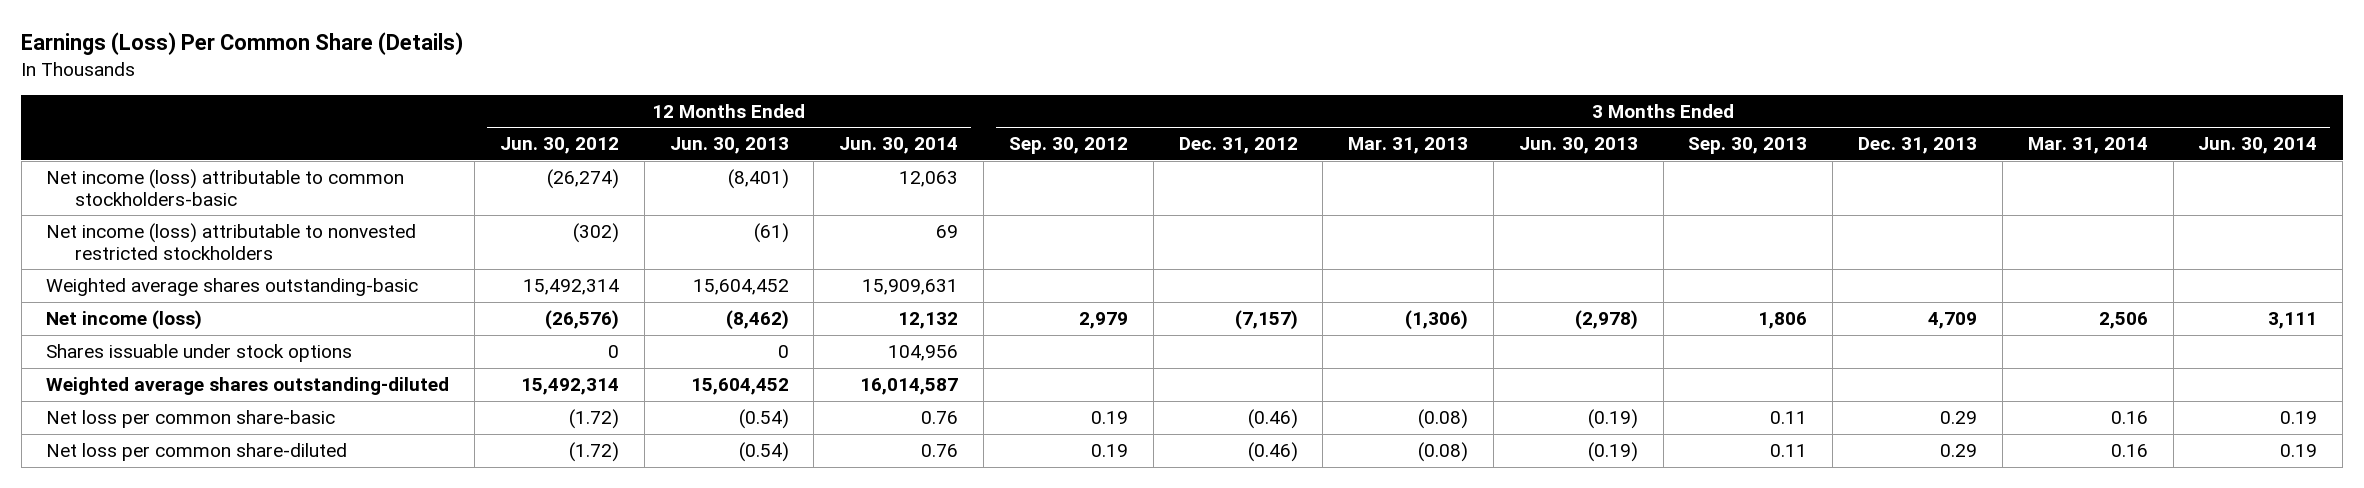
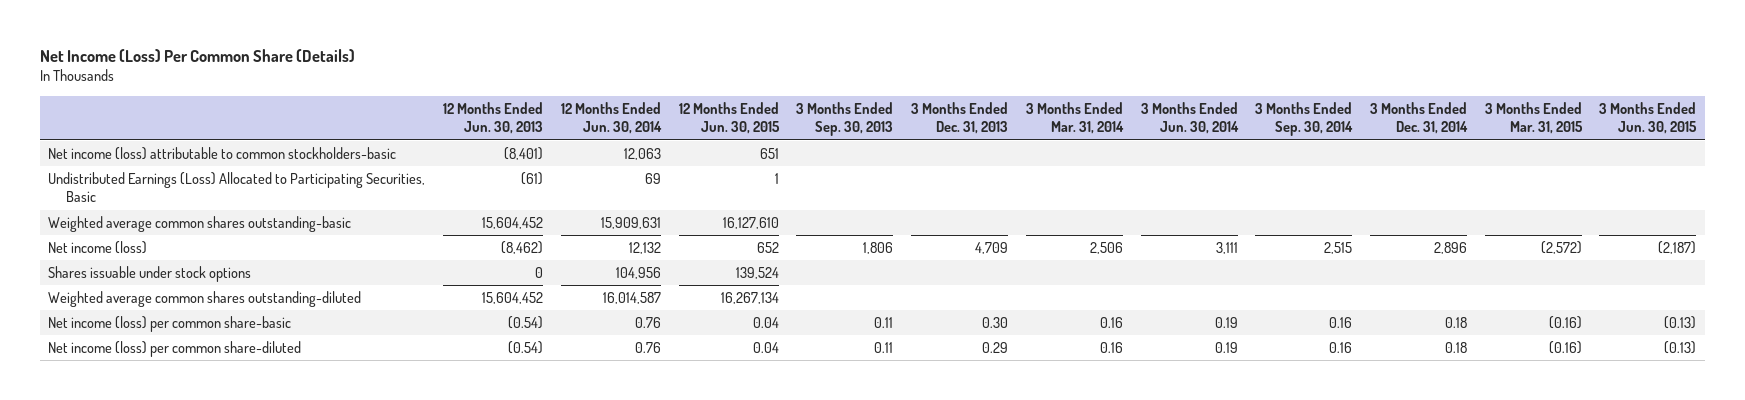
- Earnings (Loss) Per Common Share (Details)
+ Net Income (Loss) Per Common Share (Details)
- | 12 Months Ended Jun. 30, 2012 | 12 Months Ended Jun. 30, 2013 | 12 Months Ended Jun. 30, 2014 | 3 Months Ended Sep. 30, 2012 | 3 Months Ended Dec. 31, 2012 | 3 Months Ended Mar. 31, 2013 | 3 Months Ended Jun. 30, 2013 | 3 Months Ended Sep. 30, 2013 | 3 Months Ended Dec. 31, 2013 | 3 Months Ended Mar. 31, 2014 | 3 Months Ended Jun. 30, 2014
+ | 12 Months Ended Jun. 30, 2013 | 12 Months Ended Jun. 30, 2014 | 12 Months Ended Jun. 30, 2015 | 3 Months Ended Sep. 30, 2013 | 3 Months Ended Dec. 31, 2013 | 3 Months Ended Mar. 31, 2014 | 3 Months Ended Jun. 30, 2014 | 3 Months Ended Sep. 30, 2014 | 3 Months Ended Dec. 31, 2014 | 3 Months Ended Mar. 31, 2015 | 3 Months Ended Jun. 30, 2015
- Net income (loss) attributable to nonvested restricted stockholders | (302) | (61) | 69 | | | | | | | |
- Weighted average shares outstanding-basic | 15,492,314 | 15,604,452 | 15,909,631 | | | | | | | |
+ Undistributed Earnings (Loss) Allocated to Participating Securities, Basic | (61) | 69 | 1 | | | | | | | |
+ Weighted average common shares outstanding-basic | 15,604,452 | 15,909,631 | 16,127,610 | | | | | | | |
- Weighted average shares outstanding-diluted | 15,492,314 | 15,604,452 | 16,014,587 | | | | | | | |
- Net loss per common share-basic | (1.72) | (0.54) | 0.76 | 0.19 | (0.46) | (0.08) | (0.19) | 0.11 | 0.29 | 0.16 | 0.19
- Net loss per common share-diluted | (1.72) | (0.54) | 0.76 | 0.19 | (0.46) | (0.08) | (0.19) | 0.11 | 0.29 | 0.16 | 0.19
+ Weighted average common shares outstanding-diluted | 15,604,452 | 16,014,587 | 16,267,134 | | | | | | | |
+ Net income (loss) per common share-basic | (0.54) | 0.76 | 0.04 | 0.11 | 0.30 | 0.16 | 0.19 | 0.16 | 0.18 | (0.16) | (0.13)
+ Net income (loss) per common share-diluted | (0.54) | 0.76 | 0.04 | 0.11 | 0.29 | 0.16 | 0.19 | 0.16 | 0.18 | (0.16) | (0.13)

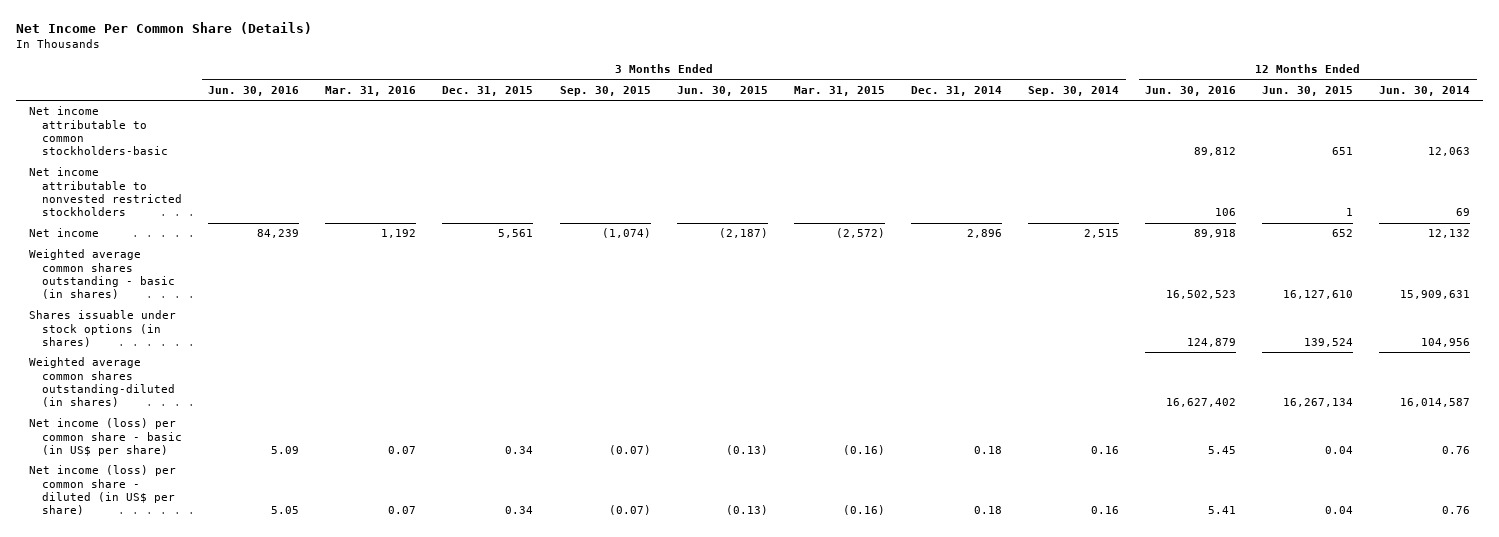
- Net Income (Loss) Per Common Share (Details)
+ Net Income Per Common Share (Details)
- | 12 Months Ended Jun. 30, 2013 | 12 Months Ended Jun. 30, 2014 | 12 Months Ended Jun. 30, 2015 | 3 Months Ended Sep. 30, 2013 | 3 Months Ended Dec. 31, 2013 | 3 Months Ended Mar. 31, 2014 | 3 Months Ended Jun. 30, 2014 | 3 Months Ended Sep. 30, 2014 | 3 Months Ended Dec. 31, 2014 | 3 Months Ended Mar. 31, 2015 | 3 Months Ended Jun. 30, 2015
+ | 3 Months Ended Jun. 30, 2016 | 3 Months Ended Mar. 31, 2016 | 3 Months Ended Dec. 31, 2015 | 3 Months Ended Sep. 30, 2015 | 3 Months Ended Jun. 30, 2015 | 3 Months Ended Mar. 31, 2015 | 3 Months Ended Dec. 31, 2014 | 3 Months Ended Sep. 30, 2014 | 12 Months Ended Jun. 30, 2016 | 12 Months Ended Jun. 30, 2015 | 12 Months Ended Jun. 30, 2014
- Net income (loss) attributable to common stockholders-basic | (8,401) | 12,063 | 651 | | | | | | | |
- Undistributed Earnings (Loss) Allocated to Participating Securities, Basic | (61) | 69 | 1 | | | | | | | |
- Weighted average common shares outstanding-basic | 15,604,452 | 15,909,631 | 16,127,610 | | | | | | | |
- Net income (loss) | (8,462) | 12,132 | 652 | 1,806 | 4,709 | 2,506 | 3,111 | 2,515 | 2,896 | (2,572) | (2,187)
- Shares issuable under stock options | 0 | 104,956 | 139,524 | | | | | | | |
- Weighted average common shares outstanding-diluted | 15,604,452 | 16,014,587 | 16,267,134 | | | | | | | |
- Net income (loss) per common share-basic | (0.54) | 0.76 | 0.04 | 0.11 | 0.30 | 0.16 | 0.19 | 0.16 | 0.18 | (0.16) | (0.13)
- Net income (loss) per common share-diluted | (0.54) | 0.76 | 0.04 | 0.11 | 0.29 | 0.16 | 0.19 | 0.16 | 0.18 | (0.16) | (0.13)
+ Net income attributable to common stockholders-basic | | | | | | | | | 89,812 | 651 | 12,063
+ Net income attributable to nonvested restricted stockholders | | | | | | | | | 106 | 1 | 69
+ Net income | 84,239 | 1,192 | 5,561 | (1,074) | (2,187) | (2,572) | 2,896 | 2,515 | 89,918 | 652 | 12,132
+ Weighted average common shares outstanding - basic (in shares) | | | | | | | | | 16,502,523 | 16,127,610 | 15,909,631
+ Shares issuable under stock options (in shares) | | | | | | | | | 124,879 | 139,524 | 104,956
+ Weighted average common shares outstanding-diluted (in shares) | | | | | | | | | 16,627,402 | 16,267,134 | 16,014,587
+ Net income (loss) per common share - basic (in US$ per share) | 5.09 | 0.07 | 0.34 | (0.07) | (0.13) | (0.16) | 0.18 | 0.16 | 5.45 | 0.04 | 0.76
+ Net income (loss) per common share - diluted (in US$ per share) | 5.05 | 0.07 | 0.34 | (0.07) | (0.13) | (0.16) | 0.18 | 0.16 | 5.41 | 0.04 | 0.76

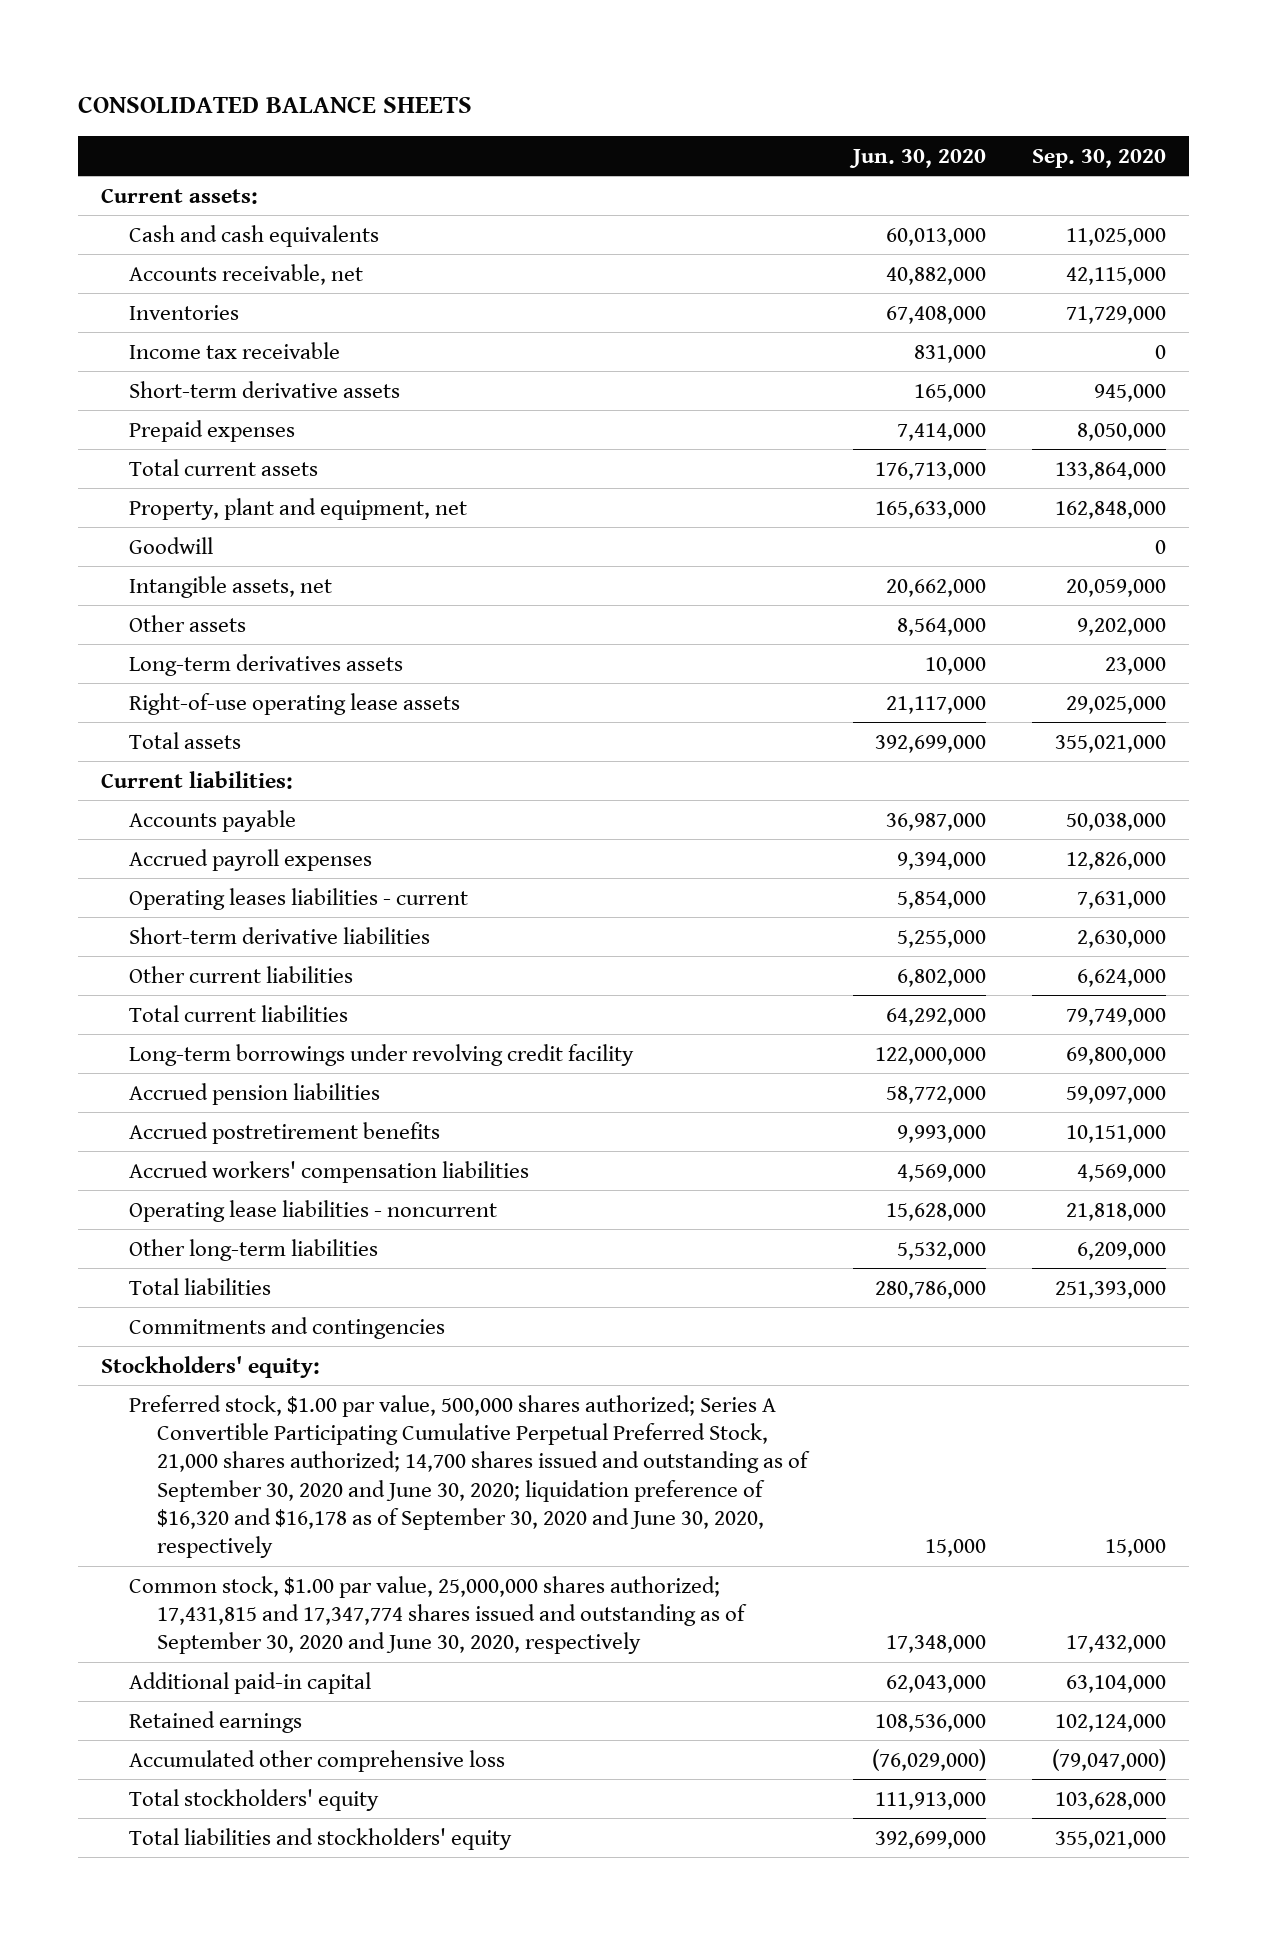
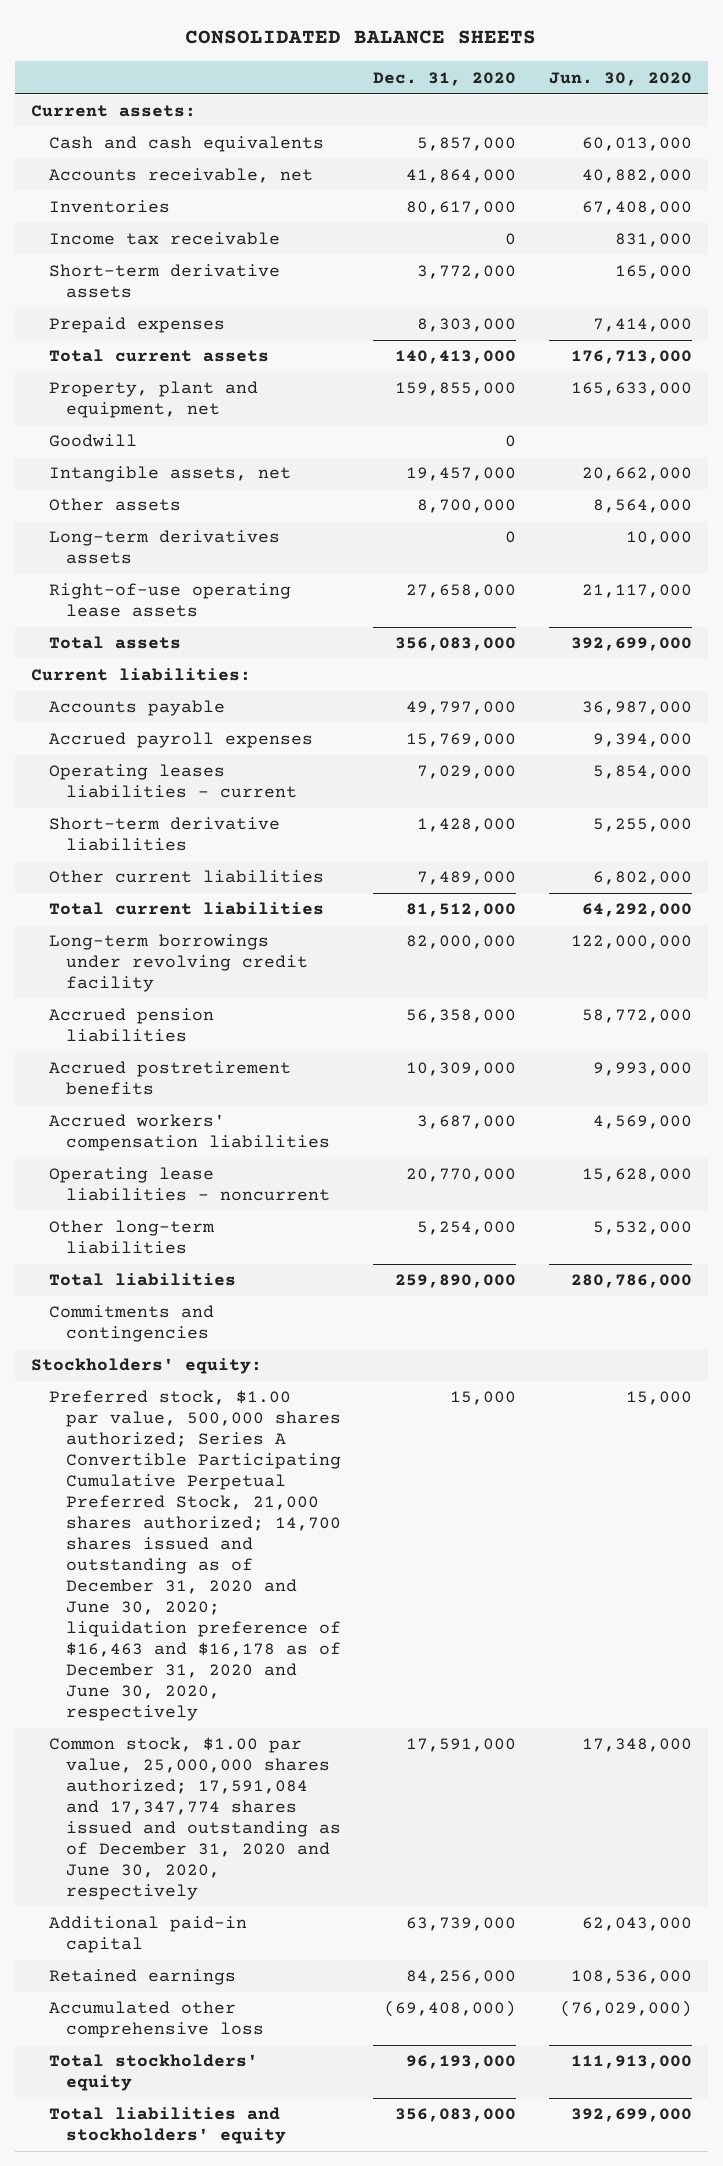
- | Jun. 30, 2020 | Sep. 30, 2020
+ | Dec. 31, 2020 | Jun. 30, 2020
- Preferred stock, $1.00 par value, 500,000 shares authorized; Series A Convertible Participating Cumulative Perpetual Preferred Stock, 21,000 shares authorized; 14,700 shares issued and outstanding as of September 30, 2020 and June 30, 2020; liquidation preference of $16,320 and $16,178 as of September 30, 2020 and June 30, 2020, respectively | 15,000 | 15,000
- Common stock, $1.00 par value, 25,000,000 shares authorized; 17,431,815 and 17,347,774 shares issued and outstanding as of September 30, 2020 and June 30, 2020, respectively | 17,348,000 | 17,432,000
+ Preferred stock, $1.00 par value, 500,000 shares authorized; Series A Convertible Participating Cumulative Perpetual Preferred Stock, 21,000 shares authorized; 14,700 shares issued and outstanding as of December 31, 2020 and June 30, 2020; liquidation preference of $16,463 and $16,178 as of December 31, 2020 and June 30, 2020, respectively | 15,000 | 15,000
+ Common stock, $1.00 par value, 25,000,000 shares authorized; 17,591,084 and 17,347,774 shares issued and outstanding as of December 31, 2020 and June 30, 2020, respectively | 17,591,000 | 17,348,000

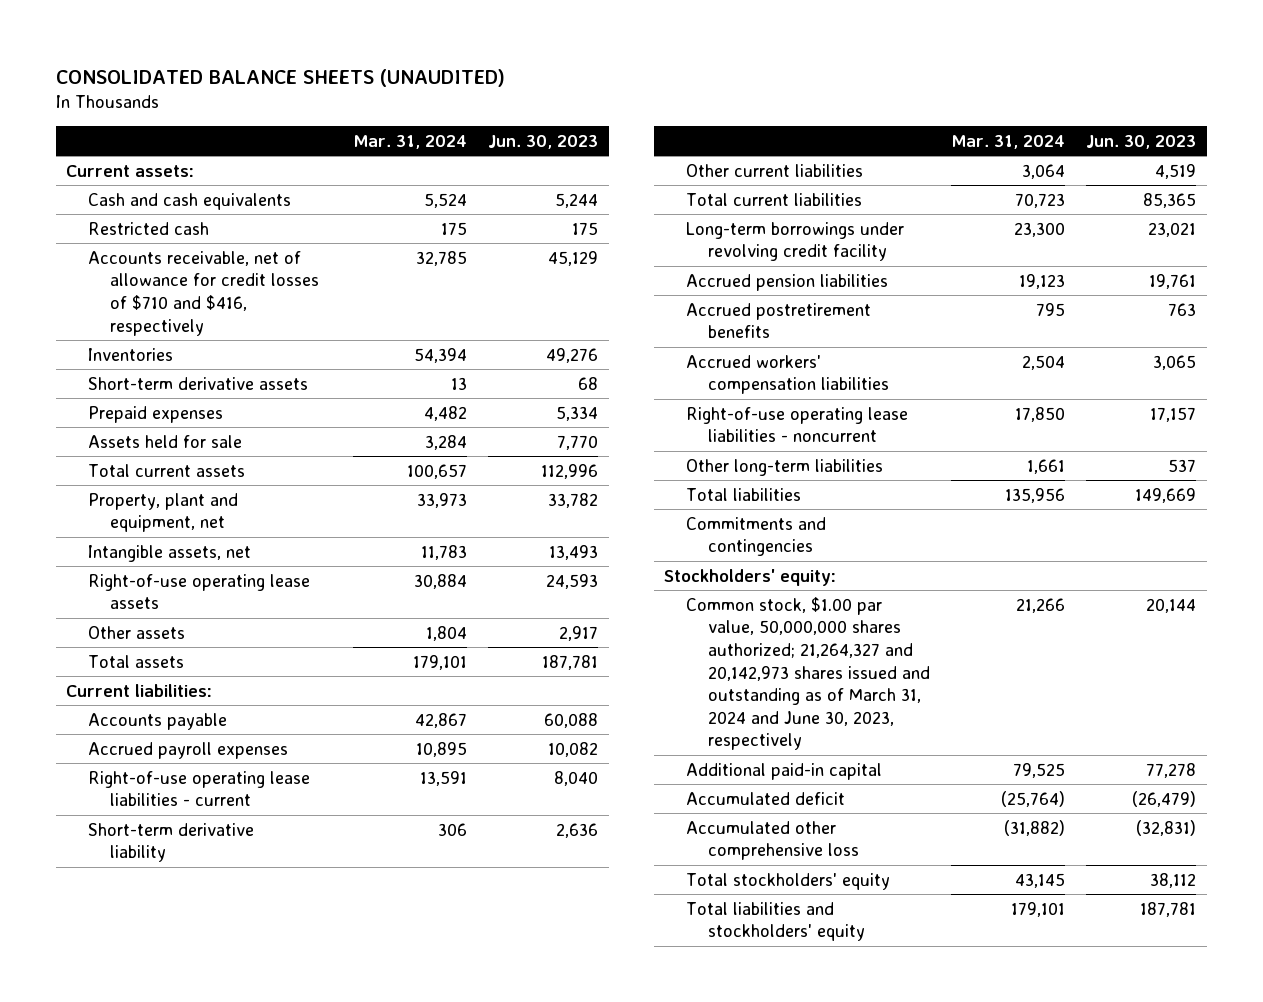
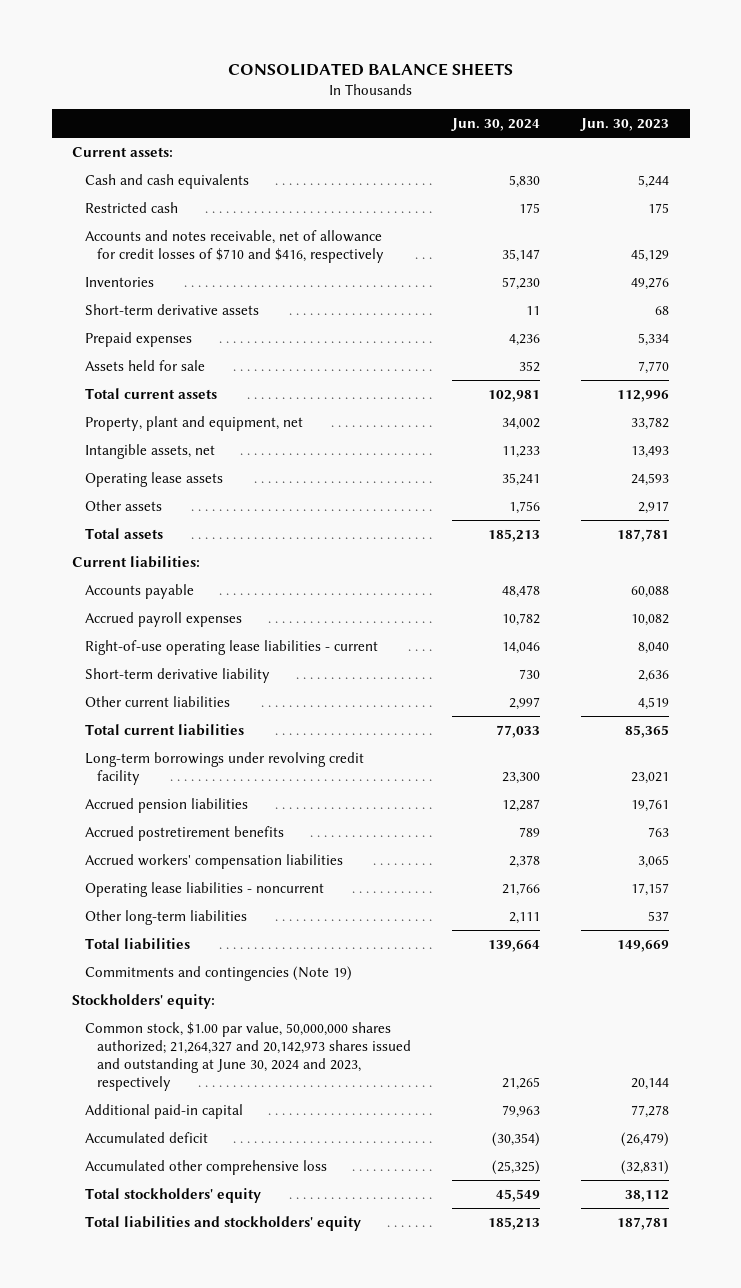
- CONSOLIDATED BALANCE SHEETS (UNAUDITED)
+ CONSOLIDATED BALANCE SHEETS
- | Mar. 31, 2024 | Jun. 30, 2023
+ | Jun. 30, 2024 | Jun. 30, 2023
- Accounts receivable, net of allowance for credit losses of $710 and $416, respectively | 32,785 | 45,129
+ Accounts and notes receivable, net of allowance for credit losses of $710 and $416, respectively | 35,147 | 45,129
- Right-of-use operating lease assets | 30,884 | 24,593
+ Operating lease assets | 35,241 | 24,593
- Right-of-use operating lease liabilities - noncurrent | 17,850 | 17,157
+ Operating lease liabilities - noncurrent | 21,766 | 17,157
- Commitments and contingencies
+ Commitments and contingencies (Note 19)
- Common stock, $1.00 par value, 50,000,000 shares authorized; 21,264,327 and 20,142,973 shares issued and outstanding as of March 31, 2024 and June 30, 2023, respectively | 21,266 | 20,144
+ Common stock, $1.00 par value, 50,000,000 shares authorized; 21,264,327 and 20,142,973 shares issued and outstanding at June 30, 2024 and 2023, respectively | 21,265 | 20,144

